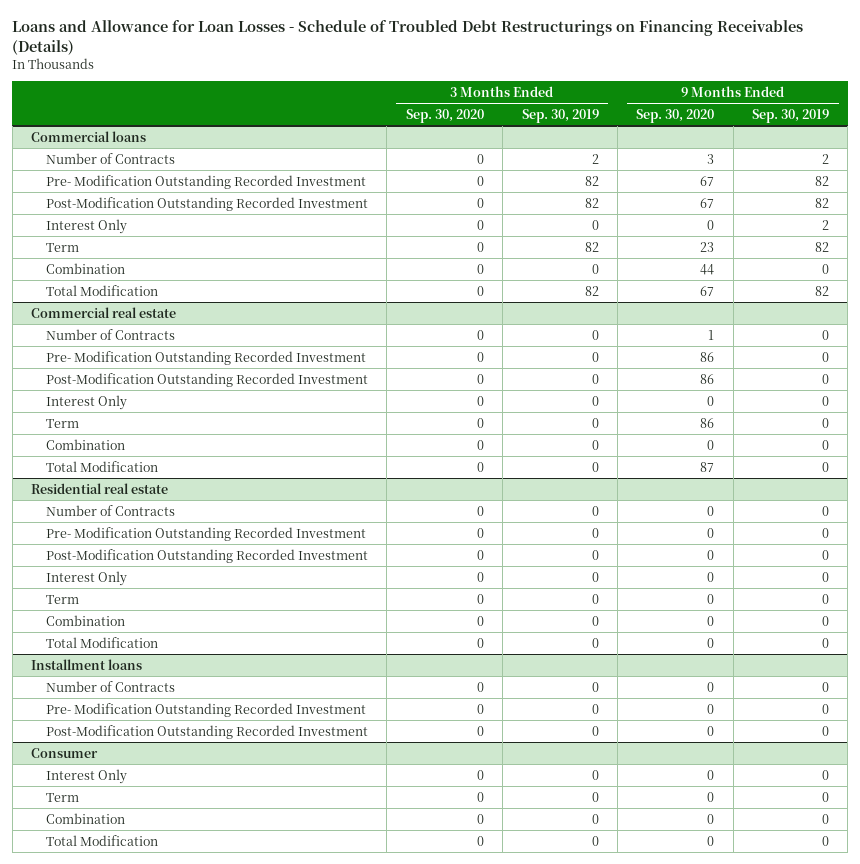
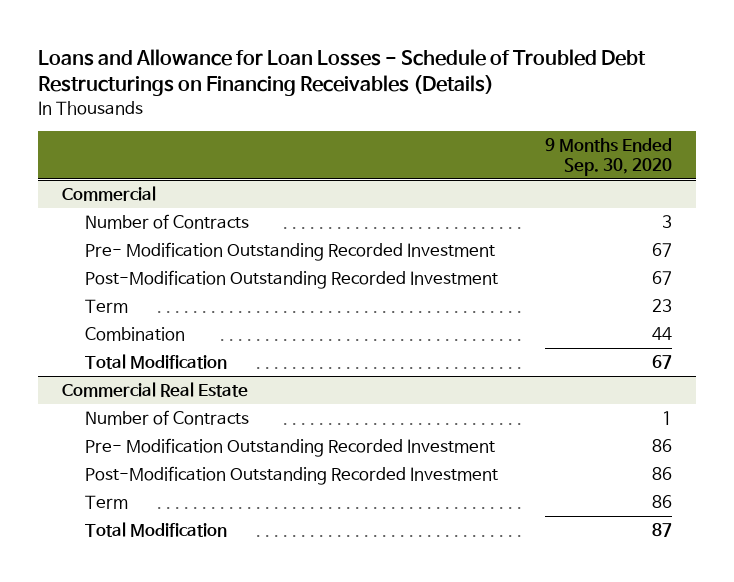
- | 3 Months Ended Sep. 30, 2020 | 3 Months Ended Sep. 30, 2019 | 9 Months Ended Sep. 30, 2020 | 9 Months Ended Sep. 30, 2019
+ | 9 Months Ended Sep. 30, 2020
- Commercial loans
+ Commercial
- Interest Only | 0 | 0 | 0 | 2
- Commercial real estate
+ Commercial Real Estate
- Interest Only | 0 | 0 | 0 | 0
- Combination | 0 | 0 | 0 | 0
- Residential real estate
- Number of Contracts | 0 | 0 | 0 | 0
- Pre- Modification Outstanding Recorded Investment | 0 | 0 | 0 | 0
- Post-Modification Outstanding Recorded Investment | 0 | 0 | 0 | 0
- Interest Only | 0 | 0 | 0 | 0
- Term | 0 | 0 | 0 | 0
- Combination | 0 | 0 | 0 | 0
- Total Modification | 0 | 0 | 0 | 0
- Installment loans
- Number of Contracts | 0 | 0 | 0 | 0
- Pre- Modification Outstanding Recorded Investment | 0 | 0 | 0 | 0
- Post-Modification Outstanding Recorded Investment | 0 | 0 | 0 | 0
- Consumer
- Interest Only | 0 | 0 | 0 | 0
- Term | 0 | 0 | 0 | 0
- Combination | 0 | 0 | 0 | 0
- Total Modification | 0 | 0 | 0 | 0

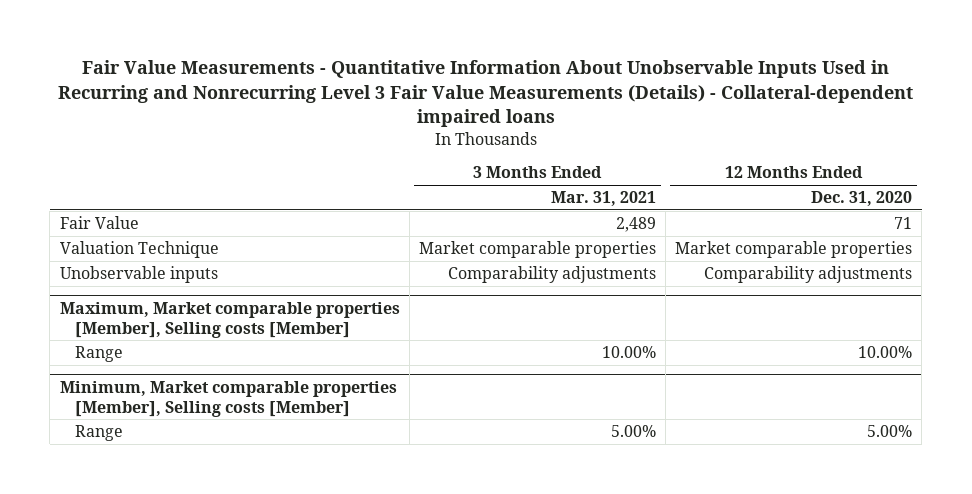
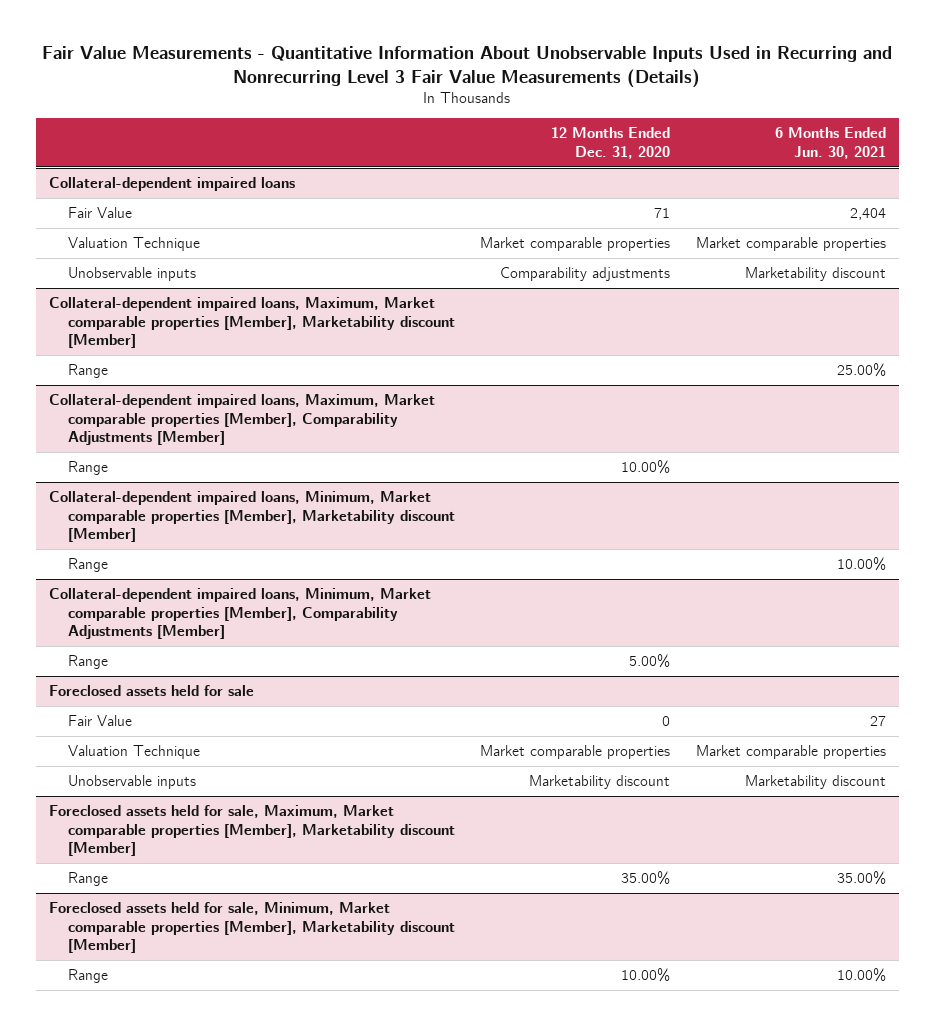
- Fair Value Measurements - Quantitative Information About Unobservable Inputs Used in Recurring and Nonrecurring Level 3 Fair Value Measurements (Details) - Collateral-dependent impaired loans
+ Fair Value Measurements - Quantitative Information About Unobservable Inputs Used in Recurring and Nonrecurring Level 3 Fair Value Measurements (Details)
- | 3 Months Ended Mar. 31, 2021 | 12 Months Ended Dec. 31, 2020
+ | 12 Months Ended Dec. 31, 2020 | 6 Months Ended Jun. 30, 2021
+ Collateral-dependent impaired loans
- Maximum, Market comparable properties [Member], Selling costs [Member]
+ Collateral-dependent impaired loans, Maximum, Market comparable properties [Member], Marketability discount [Member]
+ Range | | 25.00%
+ Collateral-dependent impaired loans, Maximum, Market comparable properties [Member], Comparability Adjustments [Member]
- Minimum, Market comparable properties [Member], Selling costs [Member]
+ Collateral-dependent impaired loans, Minimum, Market comparable properties [Member], Marketability discount [Member]
+ Range | | 10.00%
+ Collateral-dependent impaired loans, Minimum, Market comparable properties [Member], Comparability Adjustments [Member]
+ Foreclosed assets held for sale
+ Fair Value | 0 | 27
+ Valuation Technique | Market comparable properties | Market comparable properties
+ Unobservable inputs | Marketability discount | Marketability discount
+ Foreclosed assets held for sale, Maximum, Market comparable properties [Member], Marketability discount [Member]
+ Range | 35.00% | 35.00%
+ Foreclosed assets held for sale, Minimum, Market comparable properties [Member], Marketability discount [Member]
+ Range | 10.00% | 10.00%

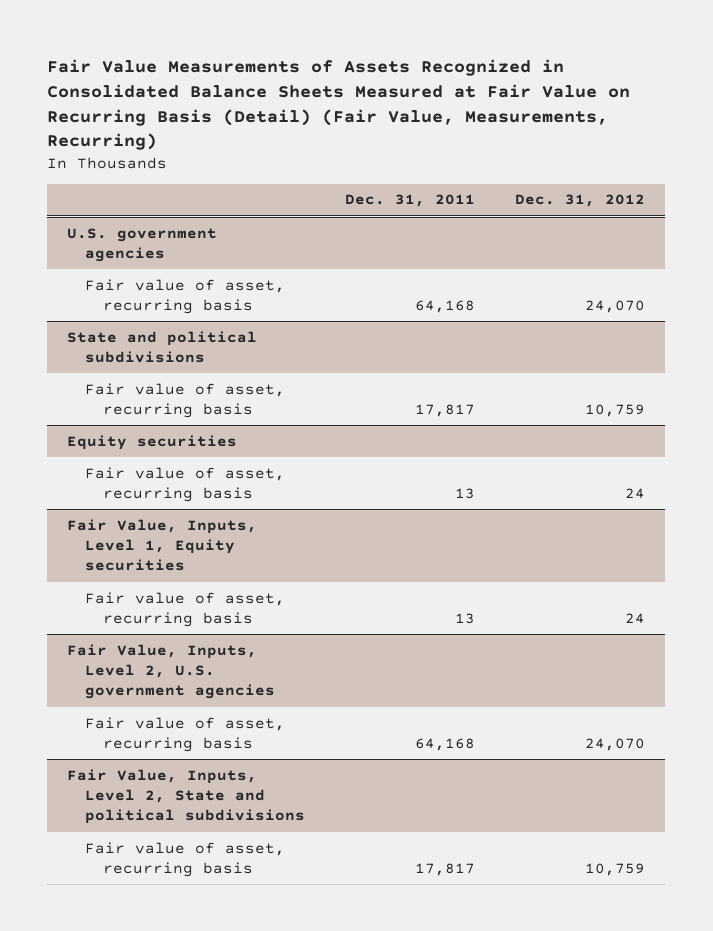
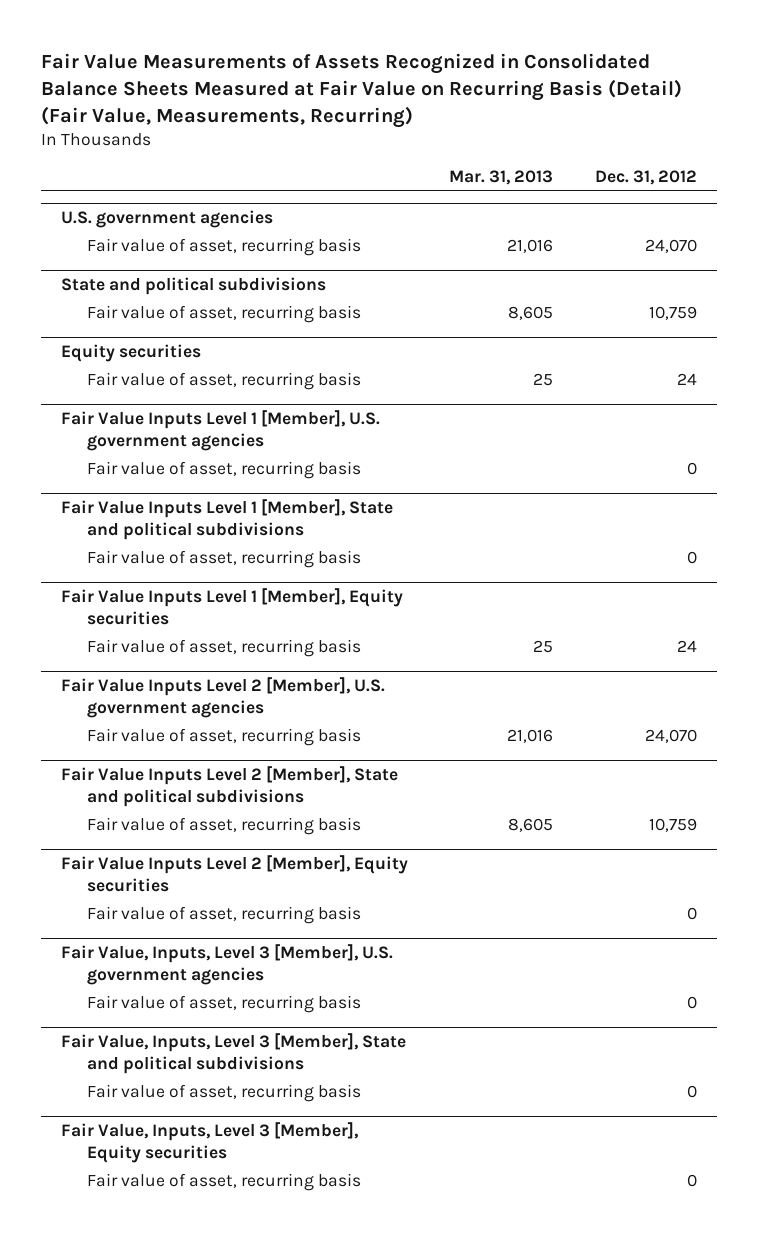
- | Dec. 31, 2011 | Dec. 31, 2012
+ | Mar. 31, 2013 | Dec. 31, 2012
- Fair Value, Inputs, Level 1, Equity securities
+ Fair Value Inputs Level 1 [Member], U.S. government agencies
+ Fair value of asset, recurring basis | | 0
+ Fair Value Inputs Level 1 [Member], State and political subdivisions
+ Fair value of asset, recurring basis | | 0
+ Fair Value Inputs Level 1 [Member], Equity securities
- Fair Value, Inputs, Level 2, U.S. government agencies
+ Fair Value Inputs Level 2 [Member], U.S. government agencies
- Fair Value, Inputs, Level 2, State and political subdivisions
+ Fair Value Inputs Level 2 [Member], State and political subdivisions
+ Fair Value Inputs Level 2 [Member], Equity securities
+ Fair value of asset, recurring basis | | 0
+ Fair Value, Inputs, Level 3 [Member], U.S. government agencies
+ Fair value of asset, recurring basis | | 0
+ Fair Value, Inputs, Level 3 [Member], State and political subdivisions
+ Fair value of asset, recurring basis | | 0
+ Fair Value, Inputs, Level 3 [Member], Equity securities
+ Fair value of asset, recurring basis | | 0

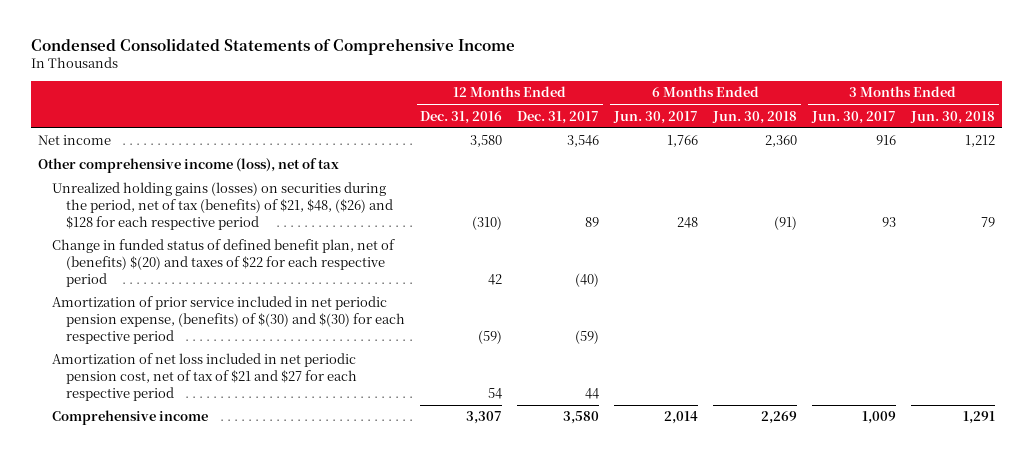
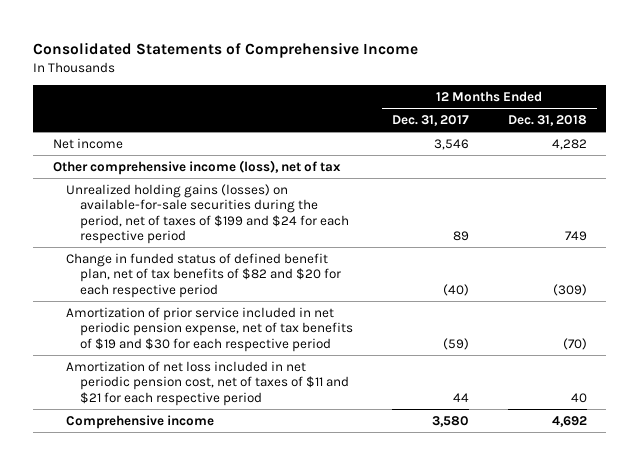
- Condensed Consolidated Statements of Comprehensive Income
+ Consolidated Statements of Comprehensive Income
- | 12 Months Ended Dec. 31, 2016 | 12 Months Ended Dec. 31, 2017 | 6 Months Ended Jun. 30, 2017 | 6 Months Ended Jun. 30, 2018 | 3 Months Ended Jun. 30, 2017 | 3 Months Ended Jun. 30, 2018
+ | 12 Months Ended Dec. 31, 2017 | 12 Months Ended Dec. 31, 2018
- Unrealized holding gains (losses) on securities during the period, net of tax (benefits) of $21, $48, ($26) and $128 for each respective period | (310) | 89 | 248 | (91) | 93 | 79
- Change in funded status of defined benefit plan, net of (benefits) $(20) and taxes of $22 for each respective period | 42 | (40) | | | |
- Amortization of prior service included in net periodic pension expense, (benefits) of $(30) and $(30) for each respective period | (59) | (59) | | | |
- Amortization of net loss included in net periodic pension cost, net of tax of $21 and $27 for each respective period | 54 | 44 | | | |
+ Unrealized holding gains (losses) on available-for-sale securities during the period, net of taxes of $199 and $24 for each respective period | 89 | 749
+ Change in funded status of defined benefit plan, net of tax benefits of $82 and $20 for each respective period | (40) | (309)
+ Amortization of prior service included in net periodic pension expense, net of tax benefits of $19 and $30 for each respective period | (59) | (70)
+ Amortization of net loss included in net periodic pension cost, net of taxes of $11 and $21 for each respective period | 44 | 40

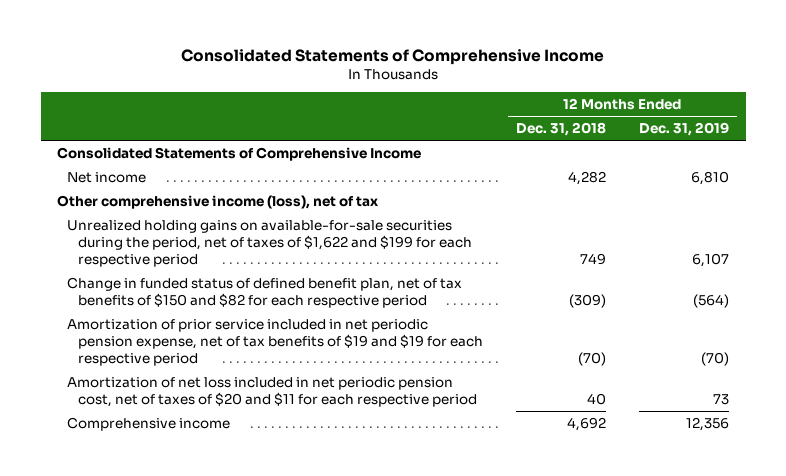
- | 12 Months Ended Dec. 31, 2017 | 12 Months Ended Dec. 31, 2018
+ | 12 Months Ended Dec. 31, 2018 | 12 Months Ended Dec. 31, 2019
+ Consolidated Statements of Comprehensive Income
- Unrealized holding gains (losses) on available-for-sale securities during the period, net of taxes of $199 and $24 for each respective period | 89 | 749
- Change in funded status of defined benefit plan, net of tax benefits of $82 and $20 for each respective period | (40) | (309)
- Amortization of prior service included in net periodic pension expense, net of tax benefits of $19 and $30 for each respective period | (59) | (70)
- Amortization of net loss included in net periodic pension cost, net of taxes of $11 and $21 for each respective period | 44 | 40
+ Unrealized holding gains on available-for-sale securities during the period, net of taxes of $1,622 and $199 for each respective period | 749 | 6,107
+ Change in funded status of defined benefit plan, net of tax benefits of $150 and $82 for each respective period | (309) | (564)
+ Amortization of prior service included in net periodic pension expense, net of tax benefits of $19 and $19 for each respective period | (70) | (70)
+ Amortization of net loss included in net periodic pension cost, net of taxes of $20 and $11 for each respective period | 40 | 73

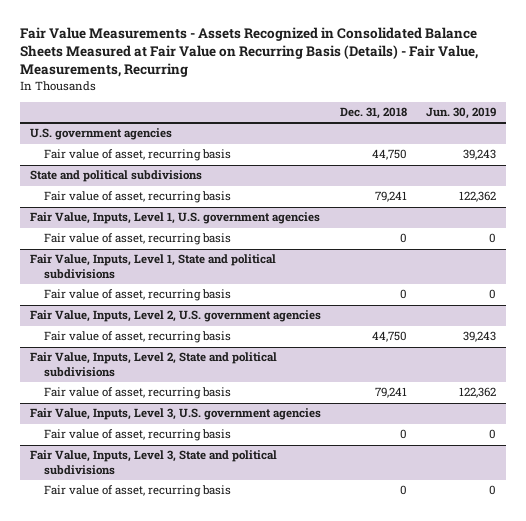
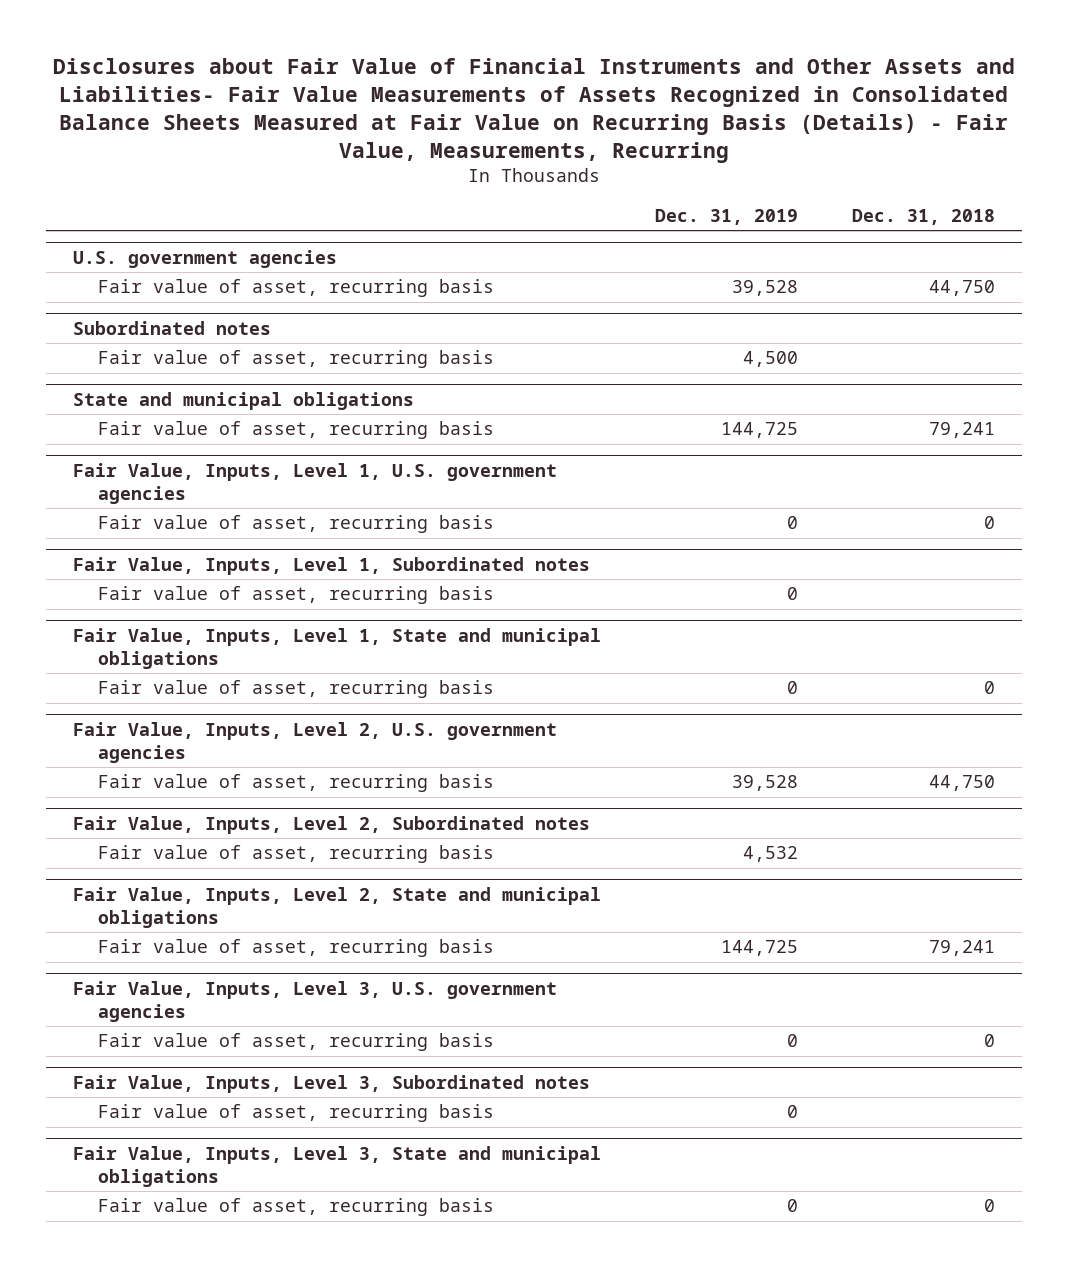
- Fair Value Measurements - Assets Recognized in Consolidated Balance Sheets Measured at Fair Value on Recurring Basis (Details) - Fair Value, Measurements, Recurring
+ Disclosures about Fair Value of Financial Instruments and Other Assets and Liabilities- Fair Value Measurements of Assets Recognized in Consolidated Balance Sheets Measured at Fair Value on Recurring Basis (Details) - Fair Value, Measurements, Recurring
- | Dec. 31, 2018 | Jun. 30, 2019
+ | Dec. 31, 2019 | Dec. 31, 2018
- State and political subdivisions
+ Subordinated notes
+ Fair value of asset, recurring basis | 4,500 |
+ State and municipal obligations
- Fair Value, Inputs, Level 1, State and political subdivisions
+ Fair Value, Inputs, Level 1, Subordinated notes
+ Fair value of asset, recurring basis | 0 |
+ Fair Value, Inputs, Level 1, State and municipal obligations
- Fair Value, Inputs, Level 2, State and political subdivisions
+ Fair Value, Inputs, Level 2, Subordinated notes
+ Fair value of asset, recurring basis | 4,532 |
+ Fair Value, Inputs, Level 2, State and municipal obligations
- Fair Value, Inputs, Level 3, State and political subdivisions
+ Fair Value, Inputs, Level 3, Subordinated notes
+ Fair value of asset, recurring basis | 0 |
+ Fair Value, Inputs, Level 3, State and municipal obligations

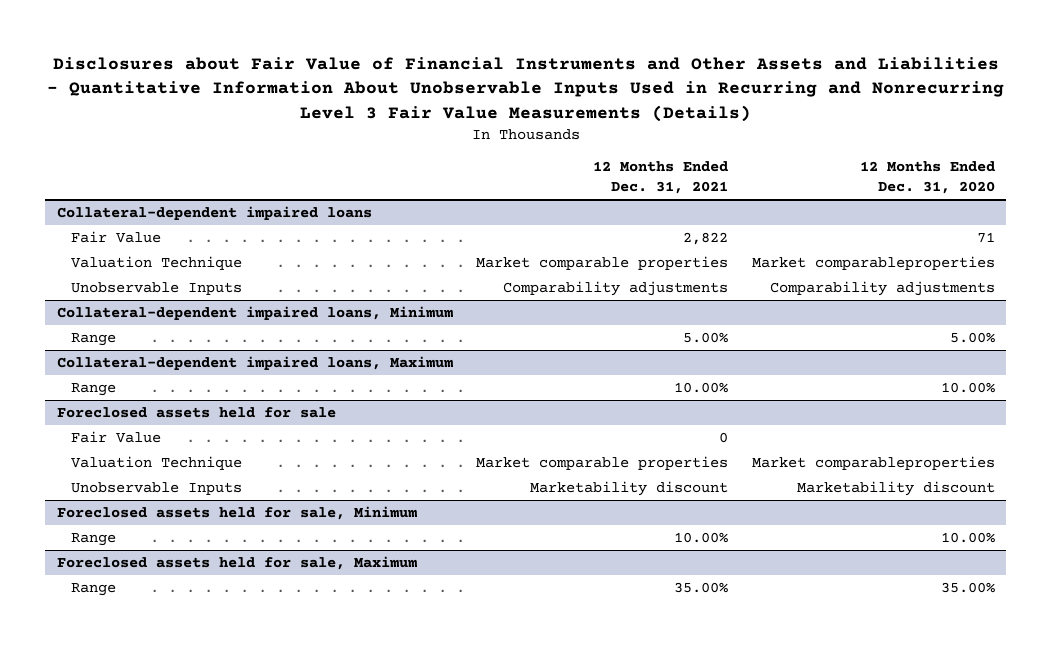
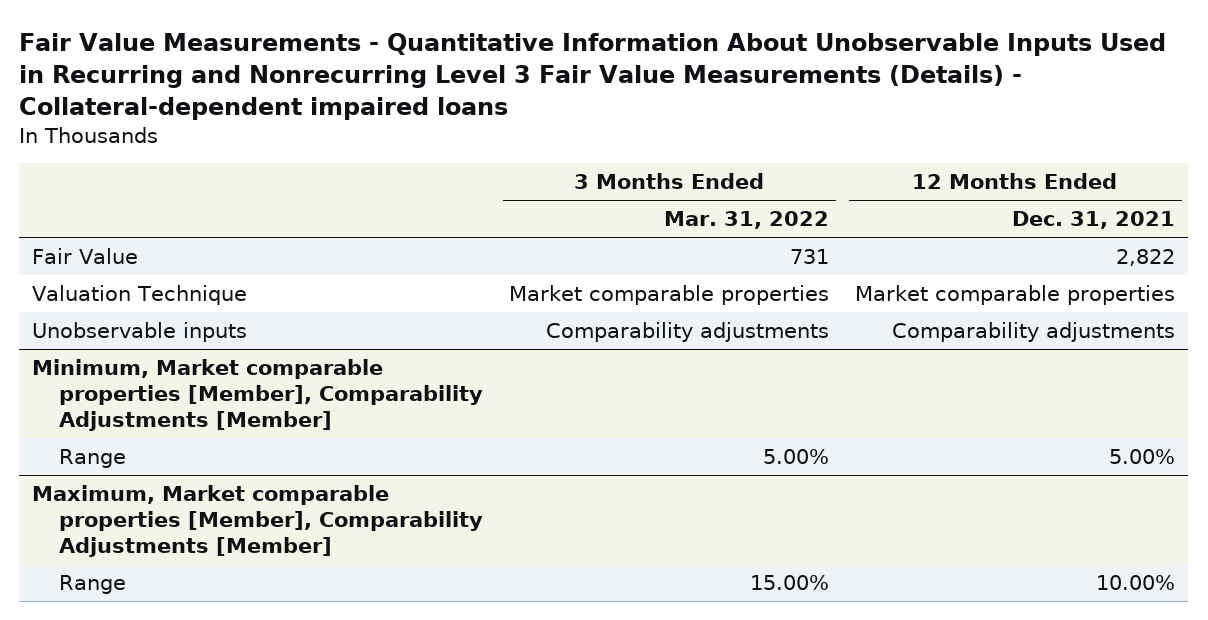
- Disclosures about Fair Value of Financial Instruments and Other Assets and Liabilities - Quantitative Information About Unobservable Inputs Used in Recurring and Nonrecurring Level 3 Fair Value Measurements (Details)
+ Fair Value Measurements - Quantitative Information About Unobservable Inputs Used in Recurring and Nonrecurring Level 3 Fair Value Measurements (Details) - Collateral-dependent impaired loans
- | 12 Months Ended Dec. 31, 2021 | 12 Months Ended Dec. 31, 2020
+ | 3 Months Ended Mar. 31, 2022 | 12 Months Ended Dec. 31, 2021
- Collateral-dependent impaired loans
- Unobservable Inputs | Comparability adjustments | Comparability adjustments
- Collateral-dependent impaired loans, Minimum
+ Unobservable inputs | Comparability adjustments | Comparability adjustments
+ Minimum, Market comparable properties [Member], Comparability Adjustments [Member]
- Collateral-dependent impaired loans, Maximum
- Range | 10.00% | 10.00%
- Foreclosed assets held for sale
- Fair Value | 0 |
- Valuation Technique | Market comparable properties | Market comparableproperties
- Unobservable Inputs | Marketability discount | Marketability discount
- Foreclosed assets held for sale, Minimum
+ Maximum, Market comparable properties [Member], Comparability Adjustments [Member]
- Foreclosed assets held for sale, Maximum
- Range | 35.00% | 35.00%

